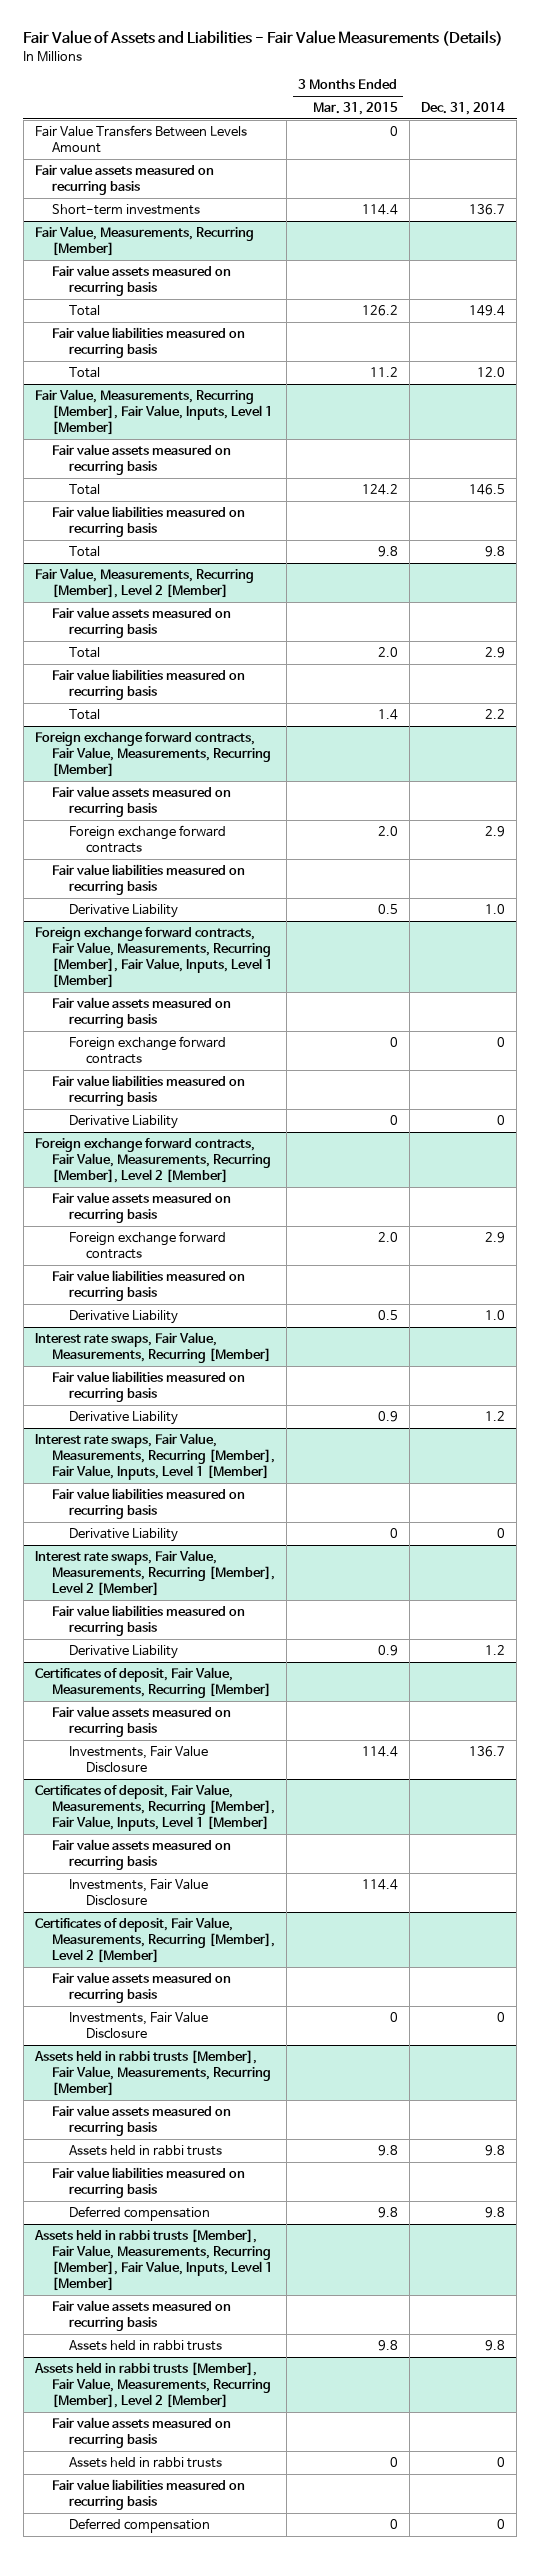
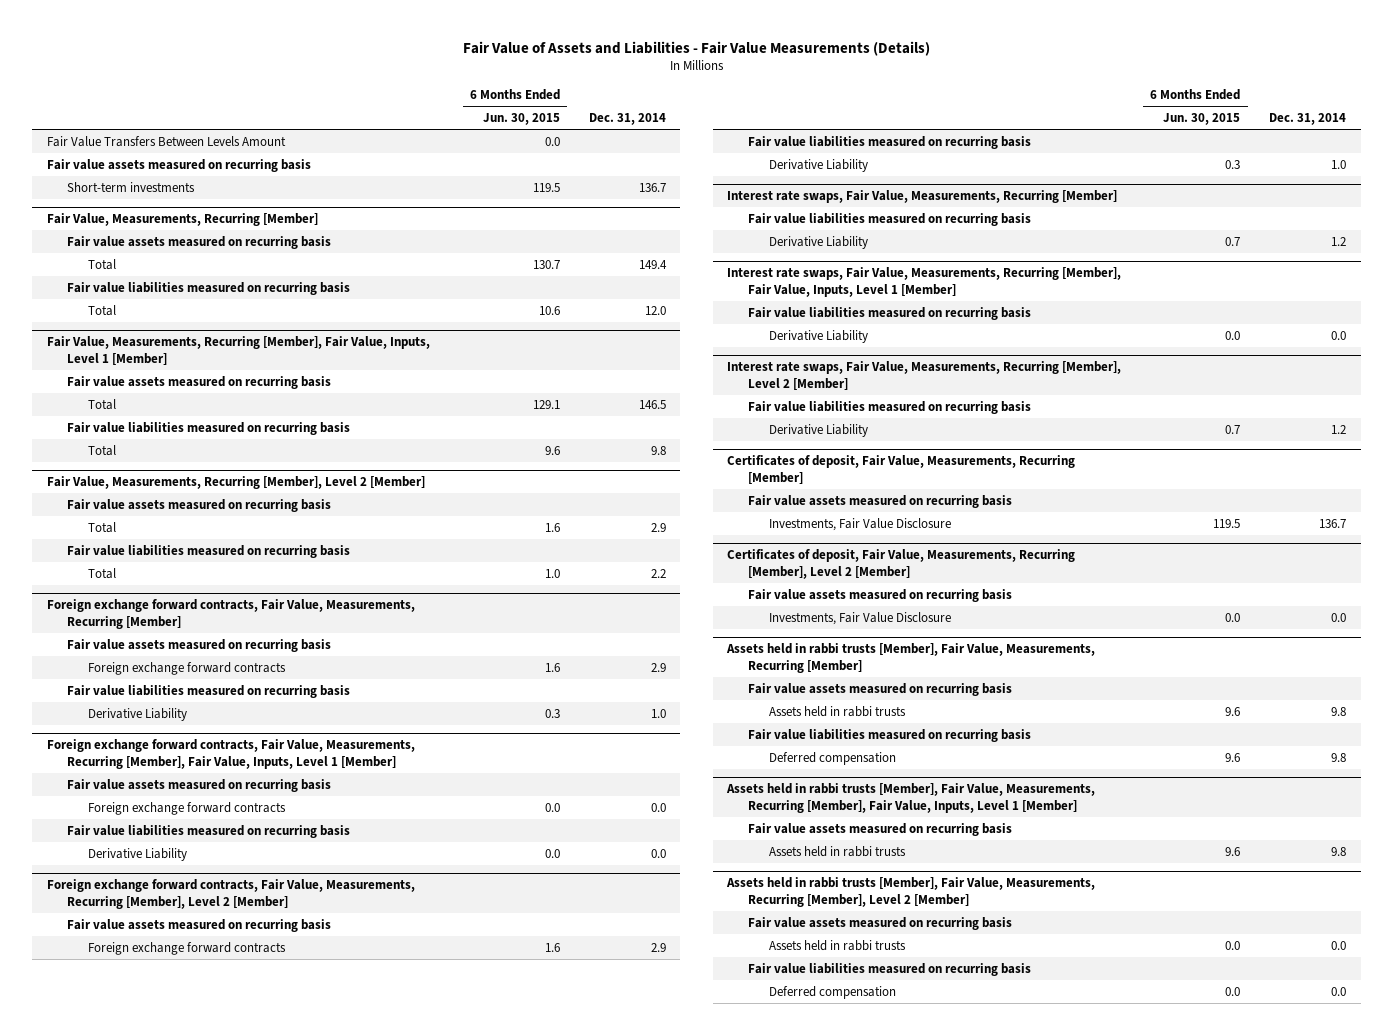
- | 3 Months Ended Mar. 31, 2015 | Dec. 31, 2014
+ | 6 Months Ended Jun. 30, 2015 | Dec. 31, 2014
@ Foreign exchange forward contracts, Fair Value, Measurements, Recurring [Member], Fair Value, Inputs, Level 1 [Member]
- Foreign exchange forward contracts | 0 | 0
+ Foreign exchange forward contracts | 0.0 | 0.0
- Derivative Liability | 0 | 0
+ Derivative Liability | 0.0 | 0.0
@ Interest rate swaps, Fair Value, Measurements, Recurring [Member], Fair Value, Inputs, Level 1 [Member]
- Derivative Liability | 0 | 0
+ Derivative Liability | 0.0 | 0.0
- Certificates of deposit, Fair Value, Measurements, Recurring [Member], Fair Value, Inputs, Level 1 [Member]
- Fair value assets measured on recurring basis
- Investments, Fair Value Disclosure | 114.4 |
@ Certificates of deposit, Fair Value, Measurements, Recurring [Member], Level 2 [Member]
- Investments, Fair Value Disclosure | 0 | 0
+ Investments, Fair Value Disclosure | 0.0 | 0.0
@ Assets held in rabbi trusts [Member], Fair Value, Measurements, Recurring [Member], Level 2 [Member]
- Assets held in rabbi trusts | 0 | 0
+ Assets held in rabbi trusts | 0.0 | 0.0
- Deferred compensation | 0 | 0
+ Deferred compensation | 0.0 | 0.0

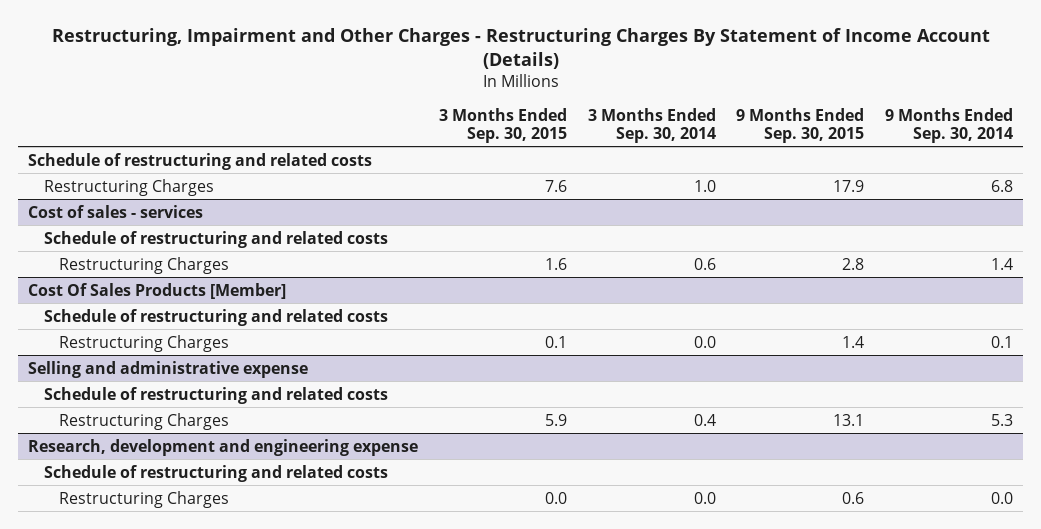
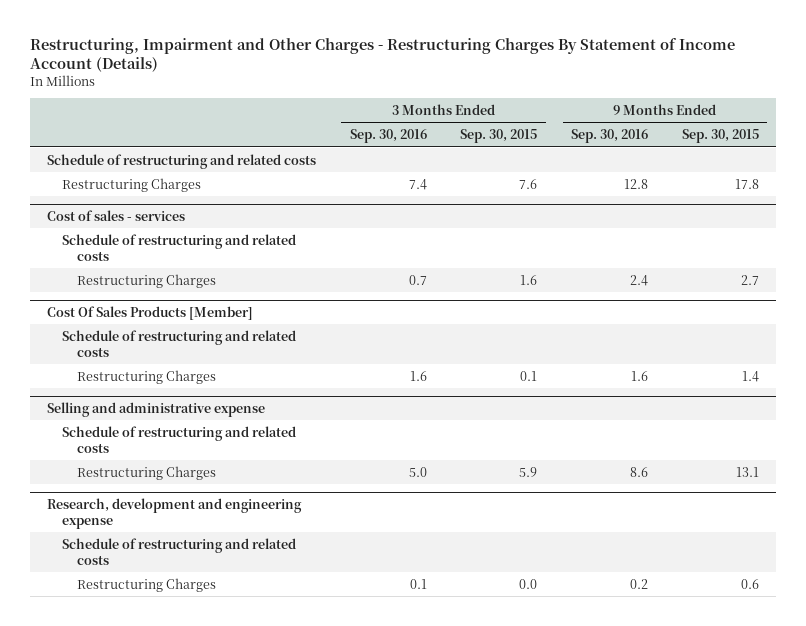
- | 3 Months Ended Sep. 30, 2015 | 3 Months Ended Sep. 30, 2014 | 9 Months Ended Sep. 30, 2015 | 9 Months Ended Sep. 30, 2014
+ | 3 Months Ended Sep. 30, 2016 | 3 Months Ended Sep. 30, 2015 | 9 Months Ended Sep. 30, 2016 | 9 Months Ended Sep. 30, 2015
- Restructuring Charges | 7.6 | 1.0 | 17.9 | 6.8
+ Restructuring Charges | 7.4 | 7.6 | 12.8 | 17.8
@ Cost of sales - services
- Restructuring Charges | 1.6 | 0.6 | 2.8 | 1.4
+ Restructuring Charges | 0.7 | 1.6 | 2.4 | 2.7

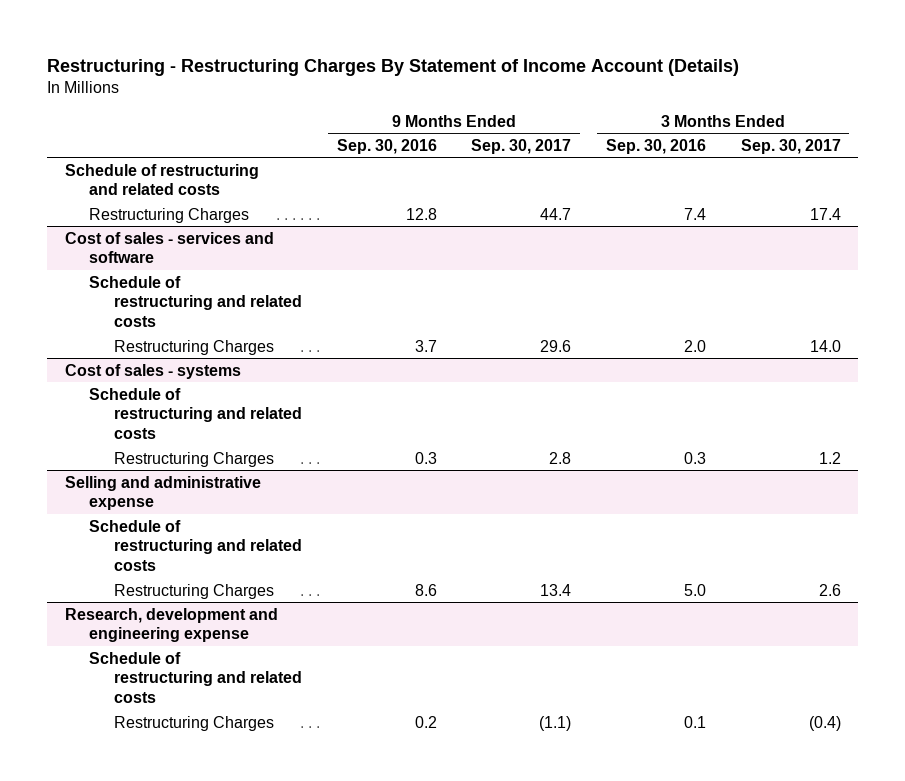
- Restructuring, Impairment and Other Charges - Restructuring Charges By Statement of Income Account (Details)
+ Restructuring - Restructuring Charges By Statement of Income Account (Details)
- | 3 Months Ended Sep. 30, 2016 | 3 Months Ended Sep. 30, 2015 | 9 Months Ended Sep. 30, 2016 | 9 Months Ended Sep. 30, 2015
+ | 9 Months Ended Sep. 30, 2016 | 9 Months Ended Sep. 30, 2017 | 3 Months Ended Sep. 30, 2016 | 3 Months Ended Sep. 30, 2017
- Cost of sales - services
+ Cost of sales - services and software
- Restructuring Charges | 0.7 | 1.6 | 2.4 | 2.7
- Cost Of Sales Products [Member]
+ Restructuring Charges | 3.7 | 29.6 | 2.0 | 14.0
+ Cost of sales - systems
- Restructuring Charges | 1.6 | 0.1 | 1.6 | 1.4
+ Restructuring Charges | 0.3 | 2.8 | 0.3 | 1.2

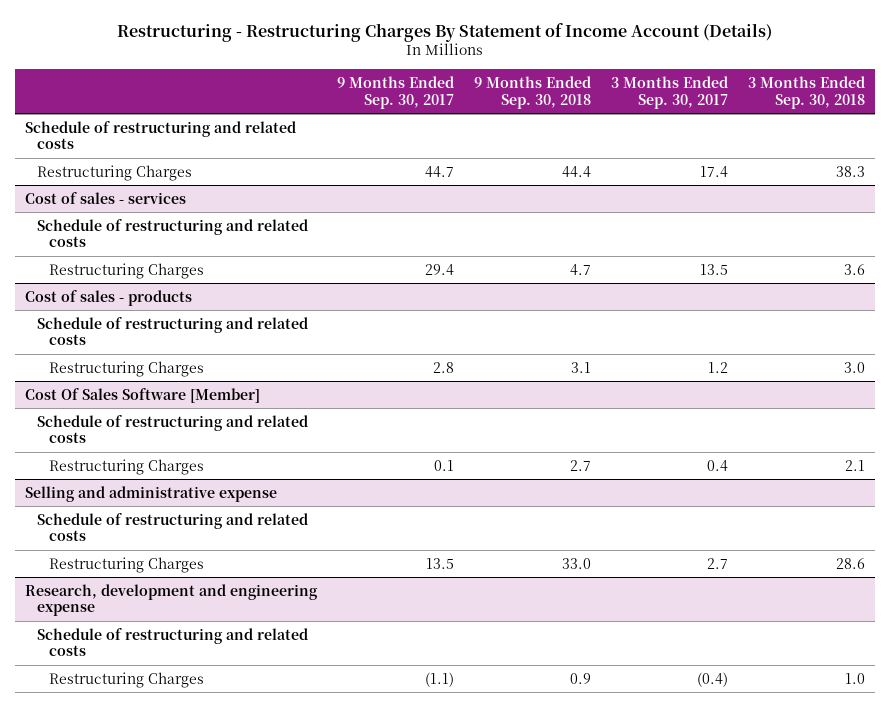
- | 9 Months Ended Sep. 30, 2016 | 9 Months Ended Sep. 30, 2017 | 3 Months Ended Sep. 30, 2016 | 3 Months Ended Sep. 30, 2017
+ | 9 Months Ended Sep. 30, 2017 | 9 Months Ended Sep. 30, 2018 | 3 Months Ended Sep. 30, 2017 | 3 Months Ended Sep. 30, 2018
- Cost of sales - services and software
+ Cost of sales - services
- Restructuring Charges | 3.7 | 29.6 | 2.0 | 14.0
- Cost of sales - systems
+ Restructuring Charges | 29.4 | 4.7 | 13.5 | 3.6
+ Cost of sales - products
+ Cost Of Sales Software [Member]
+ Schedule of restructuring and related costs
+ Restructuring Charges | 0.1 | 2.7 | 0.4 | 2.1
@ Selling and administrative expense
- Restructuring Charges | 8.6 | 13.4 | 5.0 | 2.6
+ Restructuring Charges | 13.5 | 33.0 | 2.7 | 28.6

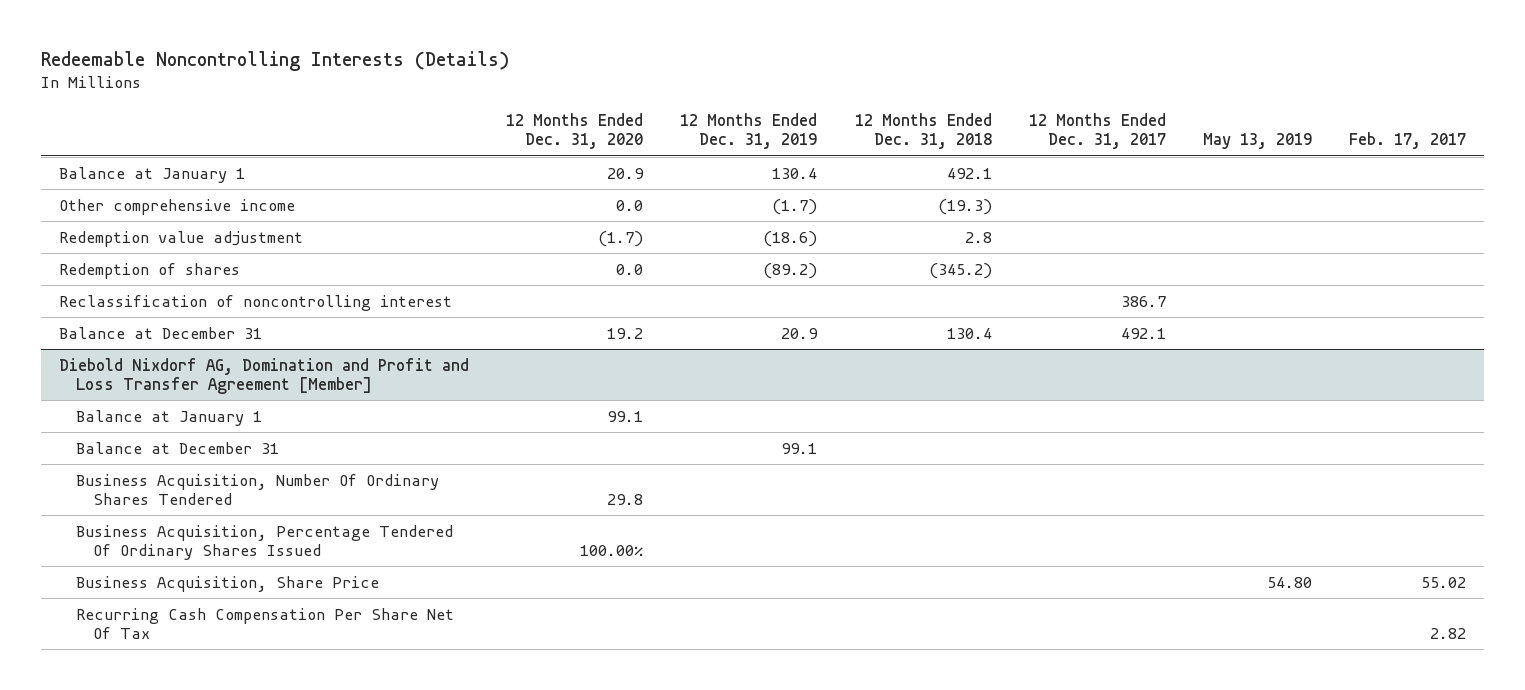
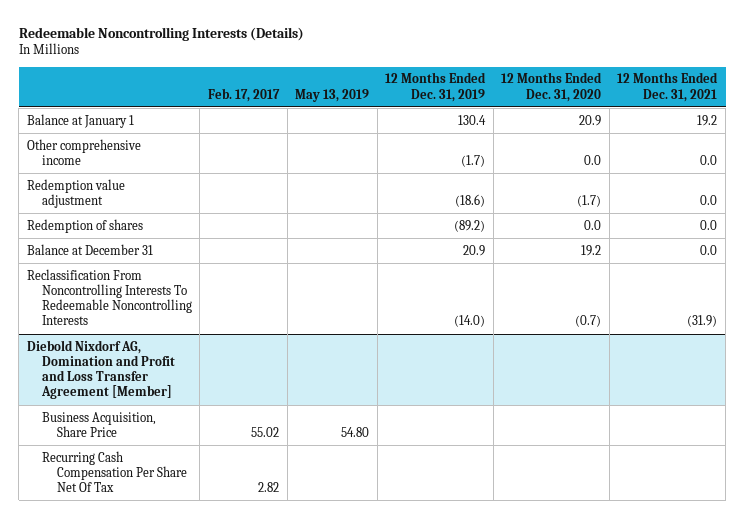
- | 12 Months Ended Dec. 31, 2020 | 12 Months Ended Dec. 31, 2019 | 12 Months Ended Dec. 31, 2018 | 12 Months Ended Dec. 31, 2017 | May 13, 2019 | Feb. 17, 2017
+ | Feb. 17, 2017 | May 13, 2019 | 12 Months Ended Dec. 31, 2019 | 12 Months Ended Dec. 31, 2020 | 12 Months Ended Dec. 31, 2021
- Reclassification of noncontrolling interest | | | | 386.7 | |
+ Reclassification From Noncontrolling Interests To Redeemable Noncontrolling Interests | | | (14.0) | (0.7) | (31.9)
@ Diebold Nixdorf AG, Domination and Profit and Loss Transfer Agreement [Member]
- Balance at January 1 | 99.1 | | | | |
- Balance at December 31 | | 99.1 | | | |
- Business Acquisition, Number Of Ordinary Shares Tendered | 29.8 | | | | |
- Business Acquisition, Percentage Tendered Of Ordinary Shares Issued | 100.00% | | | | |

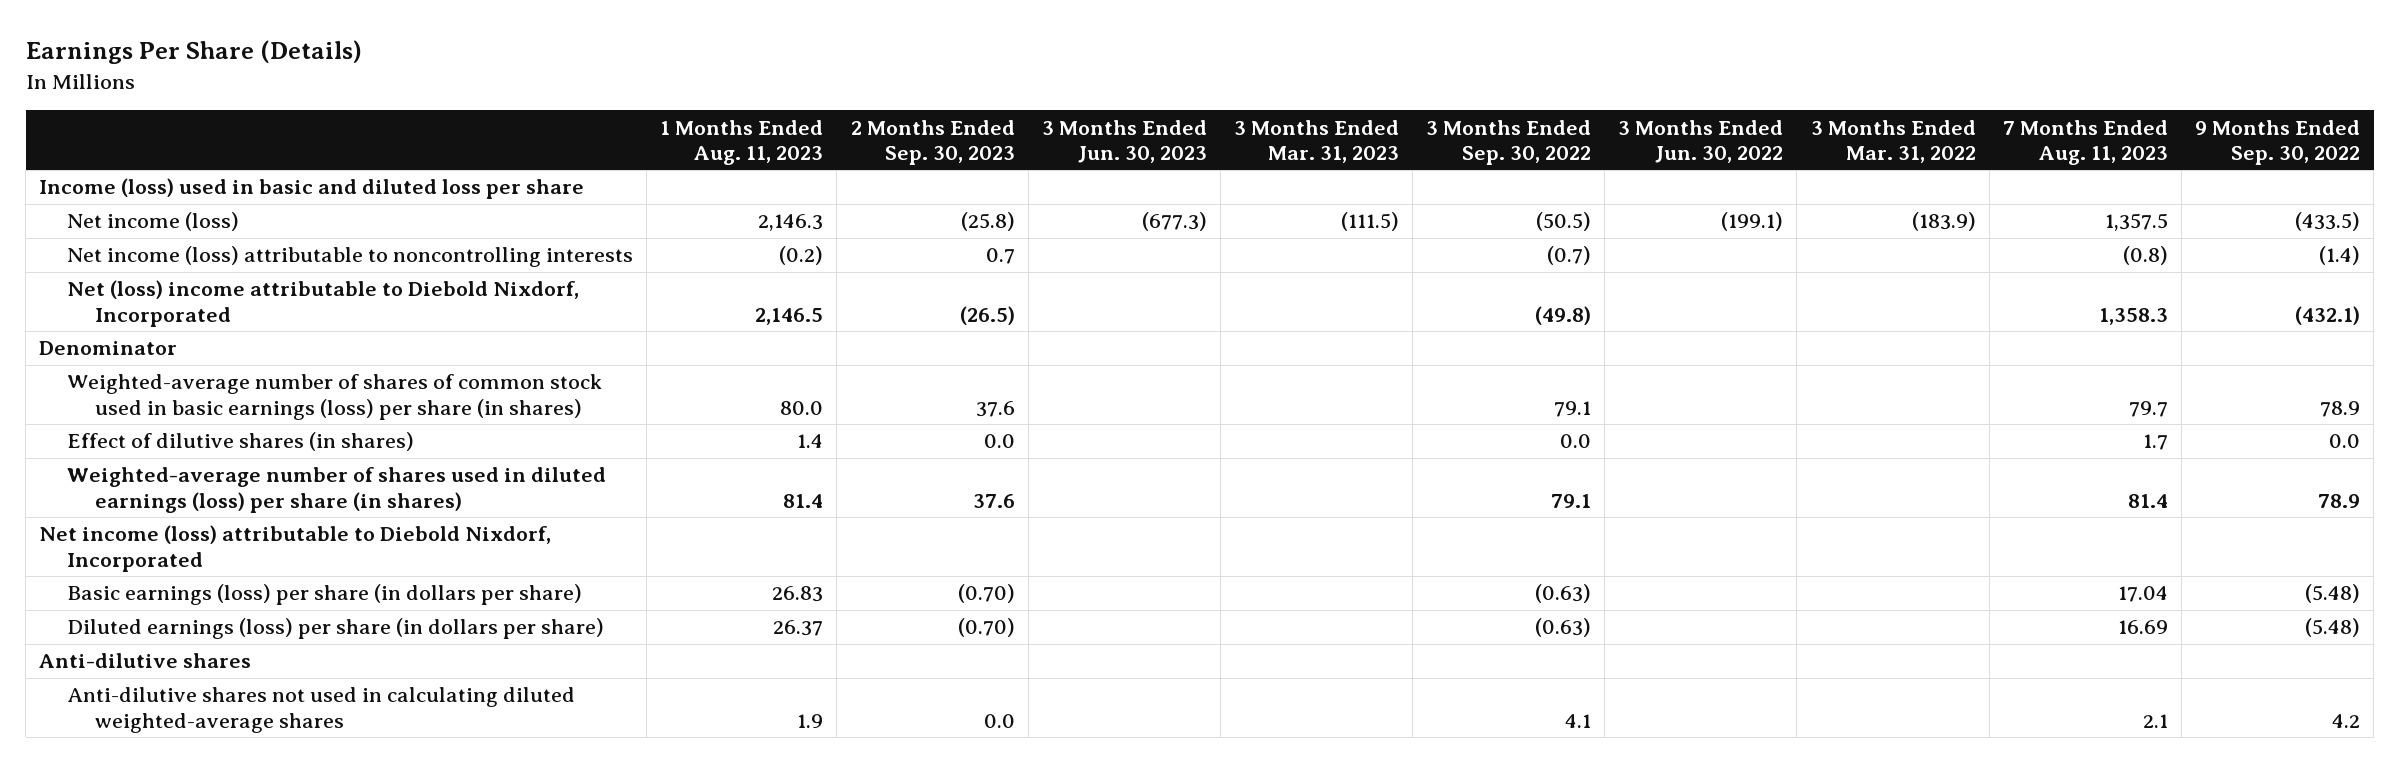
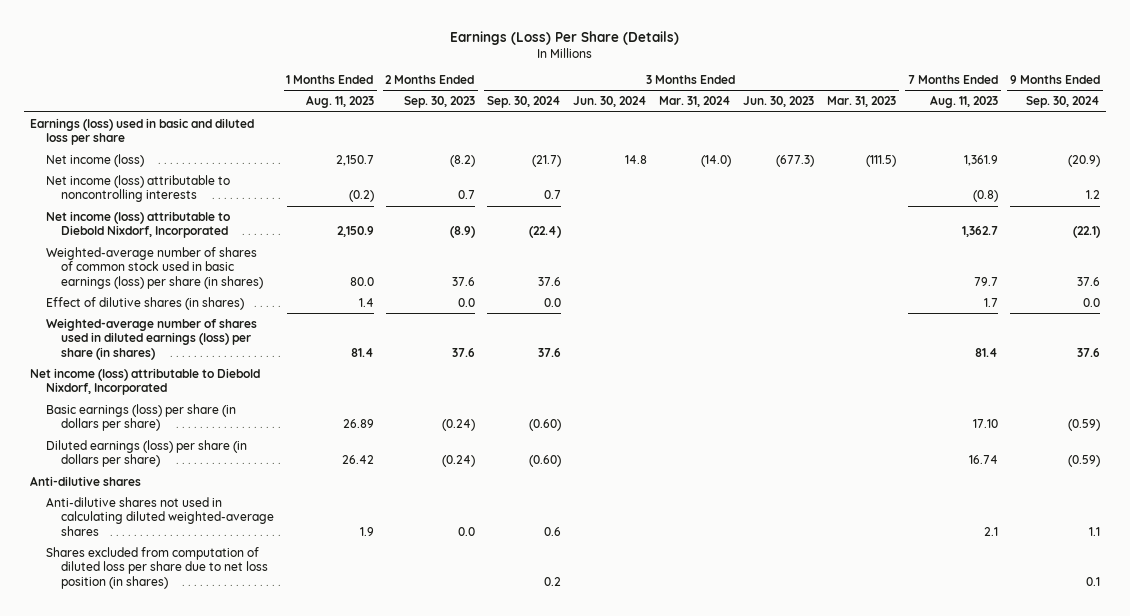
- Earnings Per Share (Details)
+ Earnings (Loss) Per Share (Details)
- | 1 Months Ended Aug. 11, 2023 | 2 Months Ended Sep. 30, 2023 | 3 Months Ended Jun. 30, 2023 | 3 Months Ended Mar. 31, 2023 | 3 Months Ended Sep. 30, 2022 | 3 Months Ended Jun. 30, 2022 | 3 Months Ended Mar. 31, 2022 | 7 Months Ended Aug. 11, 2023 | 9 Months Ended Sep. 30, 2022
+ | 1 Months Ended Aug. 11, 2023 | 2 Months Ended Sep. 30, 2023 | 3 Months Ended Sep. 30, 2024 | 3 Months Ended Jun. 30, 2024 | 3 Months Ended Mar. 31, 2024 | 3 Months Ended Jun. 30, 2023 | 3 Months Ended Mar. 31, 2023 | 7 Months Ended Aug. 11, 2023 | 9 Months Ended Sep. 30, 2024
- Income (loss) used in basic and diluted loss per share
- Net income (loss) | 2,146.3 | (25.8) | (677.3) | (111.5) | (50.5) | (199.1) | (183.9) | 1,357.5 | (433.5)
+ Earnings (loss) used in basic and diluted loss per share
+ Net income (loss) | 2,150.7 | (8.2) | (21.7) | 14.8 | (14.0) | (677.3) | (111.5) | 1,361.9 | (20.9)
- Net (loss) income attributable to Diebold Nixdorf, Incorporated | 2,146.5 | (26.5) | | | (49.8) | | | 1,358.3 | (432.1)
- Denominator
+ Net income (loss) attributable to Diebold Nixdorf, Incorporated | 2,150.9 | (8.9) | (22.4) | | | | | 1,362.7 | (22.1)
- Basic earnings (loss) per share (in dollars per share) | 26.83 | (0.70) | | | (0.63) | | | 17.04 | (5.48)
- Diluted earnings (loss) per share (in dollars per share) | 26.37 | (0.70) | | | (0.63) | | | 16.69 | (5.48)
+ Basic earnings (loss) per share (in dollars per share) | 26.89 | (0.24) | (0.60) | | | | | 17.10 | (0.59)
+ Diluted earnings (loss) per share (in dollars per share) | 26.42 | (0.24) | (0.60) | | | | | 16.74 | (0.59)
+ Shares excluded from computation of diluted loss per share due to net loss position (in shares) | | | 0.2 | | | | | | 0.1

